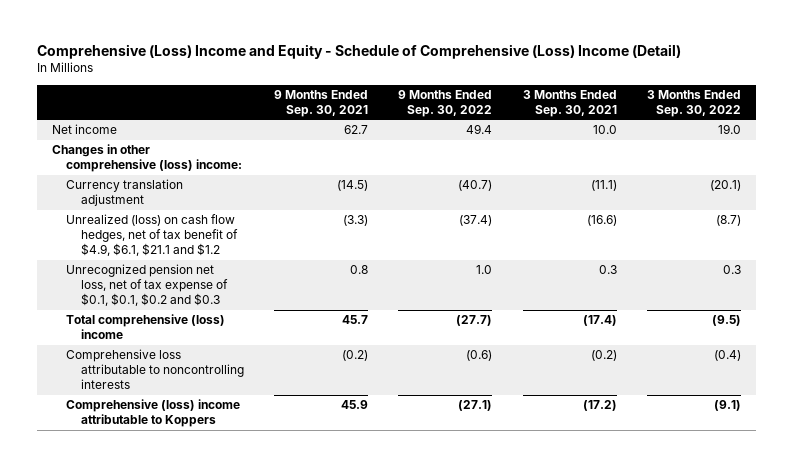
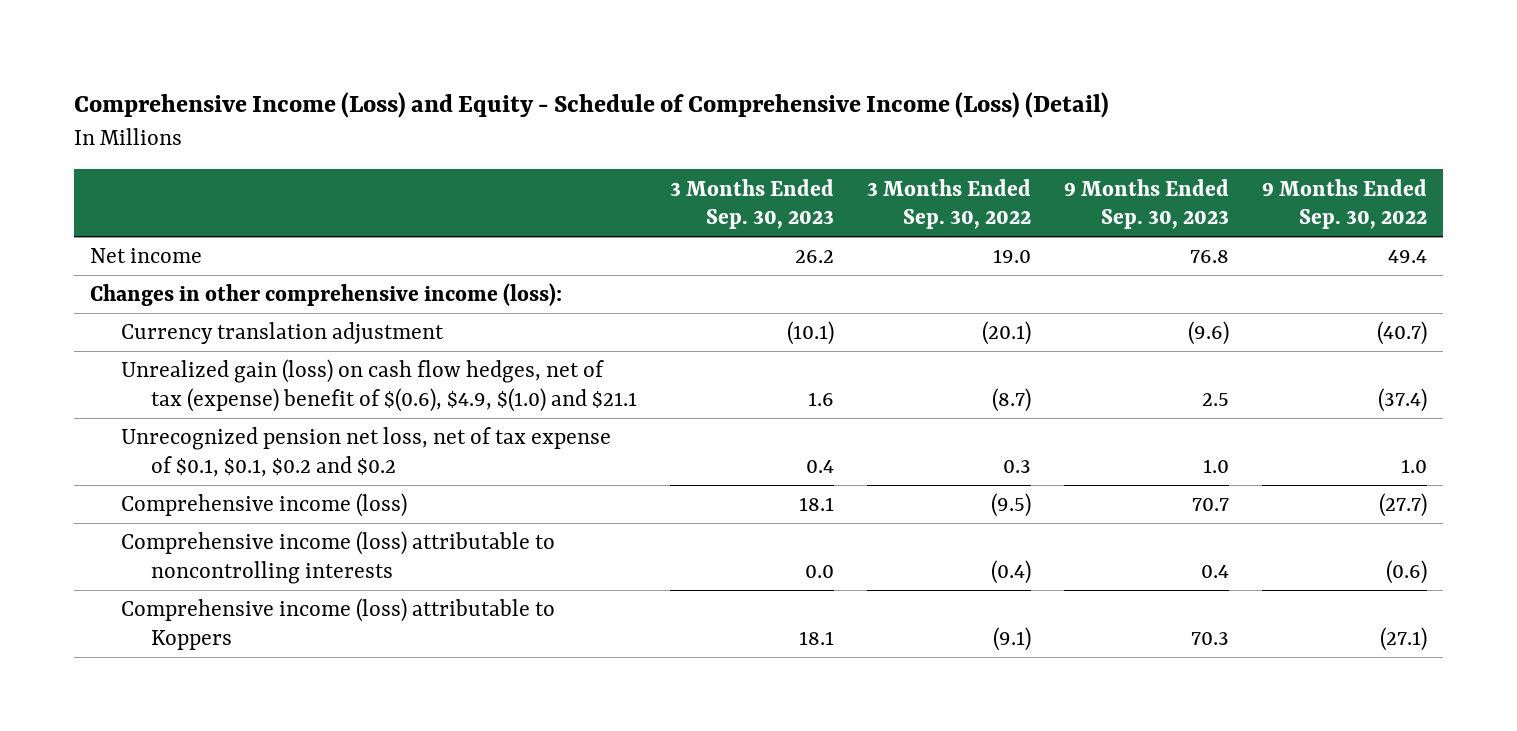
- Comprehensive (Loss) Income and Equity - Schedule of Comprehensive (Loss) Income (Detail)
+ Comprehensive Income (Loss) and Equity - Schedule of Comprehensive Income (Loss) (Detail)
- | 9 Months Ended Sep. 30, 2021 | 9 Months Ended Sep. 30, 2022 | 3 Months Ended Sep. 30, 2021 | 3 Months Ended Sep. 30, 2022
+ | 3 Months Ended Sep. 30, 2023 | 3 Months Ended Sep. 30, 2022 | 9 Months Ended Sep. 30, 2023 | 9 Months Ended Sep. 30, 2022
- Changes in other comprehensive (loss) income:
+ Changes in other comprehensive income (loss):
- Unrealized (loss) on cash flow hedges, net of tax benefit of $4.9, $6.1, $21.1 and $1.2 | (3.3) | (37.4) | (16.6) | (8.7)
- Unrecognized pension net loss, net of tax expense of $0.1, $0.1, $0.2 and $0.3 | 0.8 | 1.0 | 0.3 | 0.3
- Total comprehensive (loss) income | 45.7 | (27.7) | (17.4) | (9.5)
- Comprehensive loss attributable to noncontrolling interests | (0.2) | (0.6) | (0.2) | (0.4)
- Comprehensive (loss) income attributable to Koppers | 45.9 | (27.1) | (17.2) | (9.1)
+ Unrealized gain (loss) on cash flow hedges, net of tax (expense) benefit of $(0.6), $4.9, $(1.0) and $21.1 | 1.6 | (8.7) | 2.5 | (37.4)
+ Unrecognized pension net loss, net of tax expense of $0.1, $0.1, $0.2 and $0.2 | 0.4 | 0.3 | 1.0 | 1.0
+ Comprehensive income (loss) | 18.1 | (9.5) | 70.7 | (27.7)
+ Comprehensive income (loss) attributable to noncontrolling interests | 0.0 | (0.4) | 0.4 | (0.6)
+ Comprehensive income (loss) attributable to Koppers | 18.1 | (9.1) | 70.3 | (27.1)

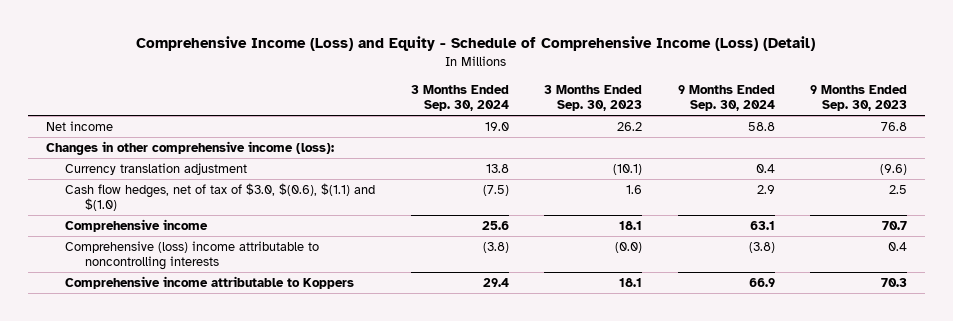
- | 3 Months Ended Sep. 30, 2023 | 3 Months Ended Sep. 30, 2022 | 9 Months Ended Sep. 30, 2023 | 9 Months Ended Sep. 30, 2022
+ | 3 Months Ended Sep. 30, 2024 | 3 Months Ended Sep. 30, 2023 | 9 Months Ended Sep. 30, 2024 | 9 Months Ended Sep. 30, 2023
- Unrealized gain (loss) on cash flow hedges, net of tax (expense) benefit of $(0.6), $4.9, $(1.0) and $21.1 | 1.6 | (8.7) | 2.5 | (37.4)
- Unrecognized pension net loss, net of tax expense of $0.1, $0.1, $0.2 and $0.2 | 0.4 | 0.3 | 1.0 | 1.0
- Comprehensive income (loss) | 18.1 | (9.5) | 70.7 | (27.7)
- Comprehensive income (loss) attributable to noncontrolling interests | 0.0 | (0.4) | 0.4 | (0.6)
- Comprehensive income (loss) attributable to Koppers | 18.1 | (9.1) | 70.3 | (27.1)
+ Cash flow hedges, net of tax of $3.0, $(0.6), $(1.1) and $(1.0) | (7.5) | 1.6 | 2.9 | 2.5
+ Comprehensive income | 25.6 | 18.1 | 63.1 | 70.7
+ Comprehensive (loss) income attributable to noncontrolling interests | (3.8) | (0.0) | (3.8) | 0.4
+ Comprehensive income attributable to Koppers | 29.4 | 18.1 | 66.9 | 70.3

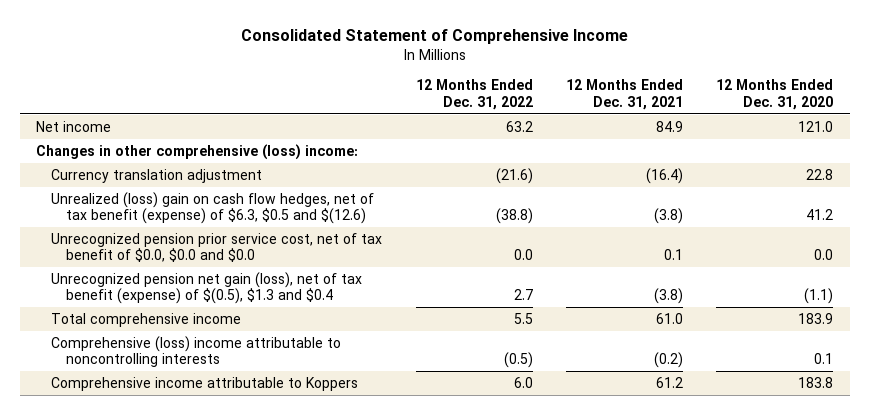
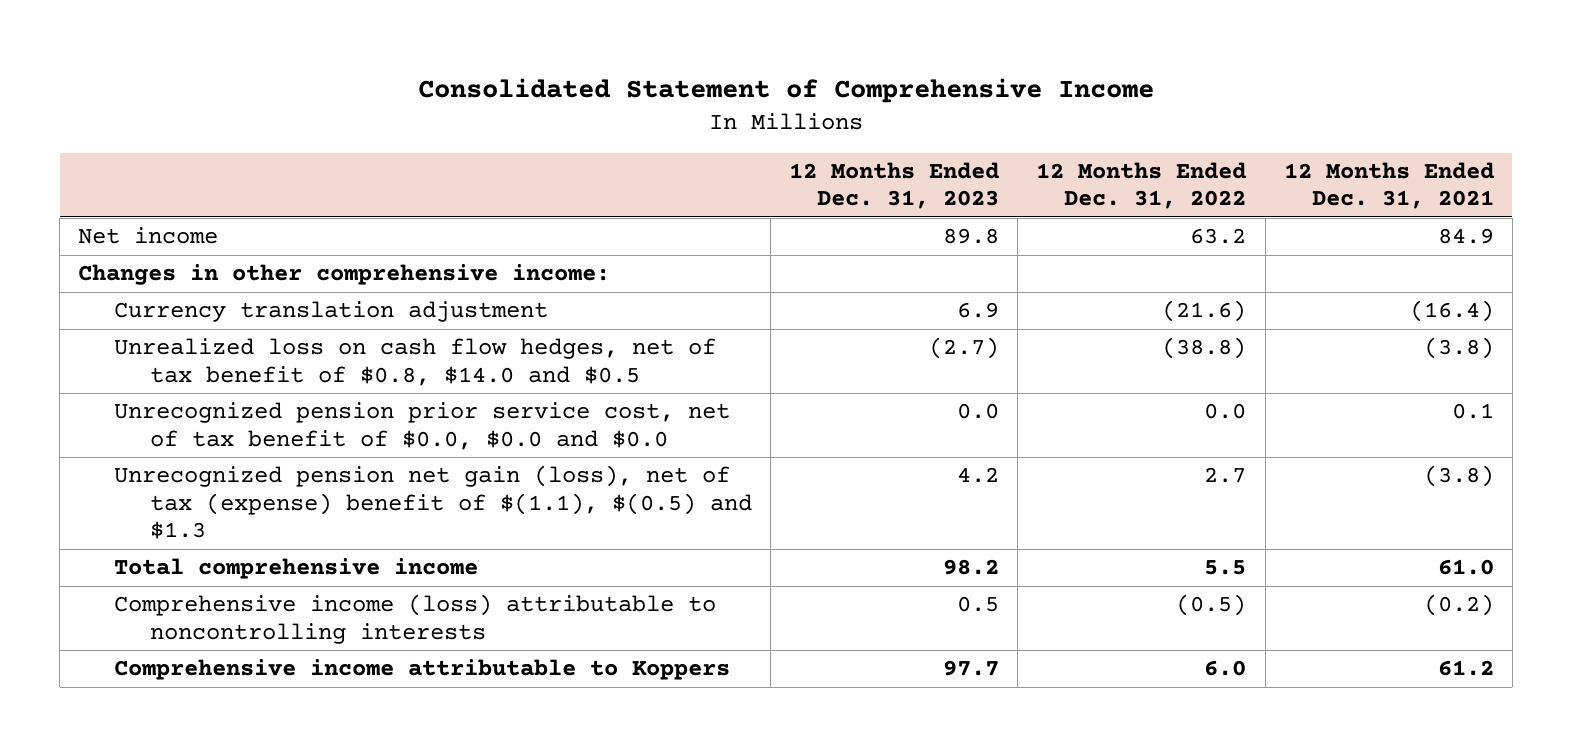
- | 12 Months Ended Dec. 31, 2022 | 12 Months Ended Dec. 31, 2021 | 12 Months Ended Dec. 31, 2020
+ | 12 Months Ended Dec. 31, 2023 | 12 Months Ended Dec. 31, 2022 | 12 Months Ended Dec. 31, 2021
- Changes in other comprehensive (loss) income:
+ Changes in other comprehensive income:
- Unrealized (loss) gain on cash flow hedges, net of tax benefit (expense) of $6.3, $0.5 and $(12.6) | (38.8) | (3.8) | 41.2
+ Unrealized loss on cash flow hedges, net of tax benefit of $0.8, $14.0 and $0.5 | (2.7) | (38.8) | (3.8)
- Unrecognized pension net gain (loss), net of tax benefit (expense) of $(0.5), $1.3 and $0.4 | 2.7 | (3.8) | (1.1)
+ Unrecognized pension net gain (loss), net of tax (expense) benefit of $(1.1), $(0.5) and $1.3 | 4.2 | 2.7 | (3.8)
- Comprehensive (loss) income attributable to noncontrolling interests | (0.5) | (0.2) | 0.1
+ Comprehensive income (loss) attributable to noncontrolling interests | 0.5 | (0.5) | (0.2)

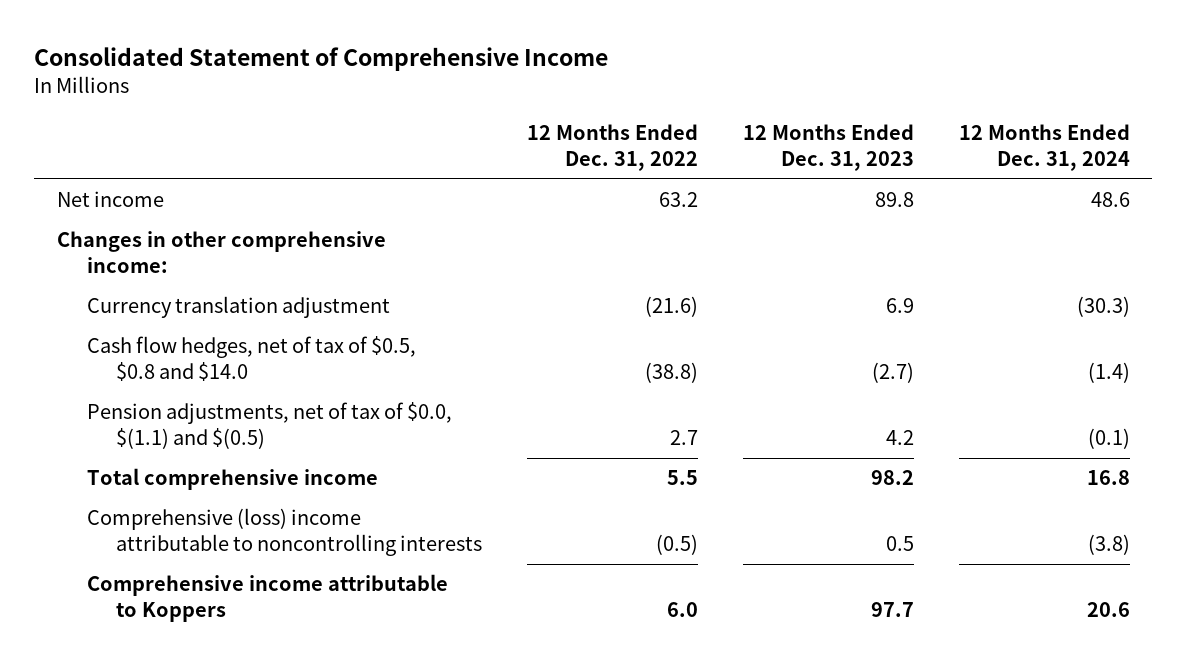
- | 12 Months Ended Dec. 31, 2023 | 12 Months Ended Dec. 31, 2022 | 12 Months Ended Dec. 31, 2021
+ | 12 Months Ended Dec. 31, 2022 | 12 Months Ended Dec. 31, 2023 | 12 Months Ended Dec. 31, 2024
- Unrealized loss on cash flow hedges, net of tax benefit of $0.8, $14.0 and $0.5 | (2.7) | (38.8) | (3.8)
- Unrecognized pension prior service cost, net of tax benefit of $0.0, $0.0 and $0.0 | 0.0 | 0.0 | 0.1
- Unrecognized pension net gain (loss), net of tax (expense) benefit of $(1.1), $(0.5) and $1.3 | 4.2 | 2.7 | (3.8)
+ Cash flow hedges, net of tax of $0.5, $0.8 and $14.0 | (38.8) | (2.7) | (1.4)
+ Pension adjustments, net of tax of $0.0, $(1.1) and $(0.5) | 2.7 | 4.2 | (0.1)
- Comprehensive income (loss) attributable to noncontrolling interests | 0.5 | (0.5) | (0.2)
+ Comprehensive (loss) income attributable to noncontrolling interests | (0.5) | 0.5 | (3.8)

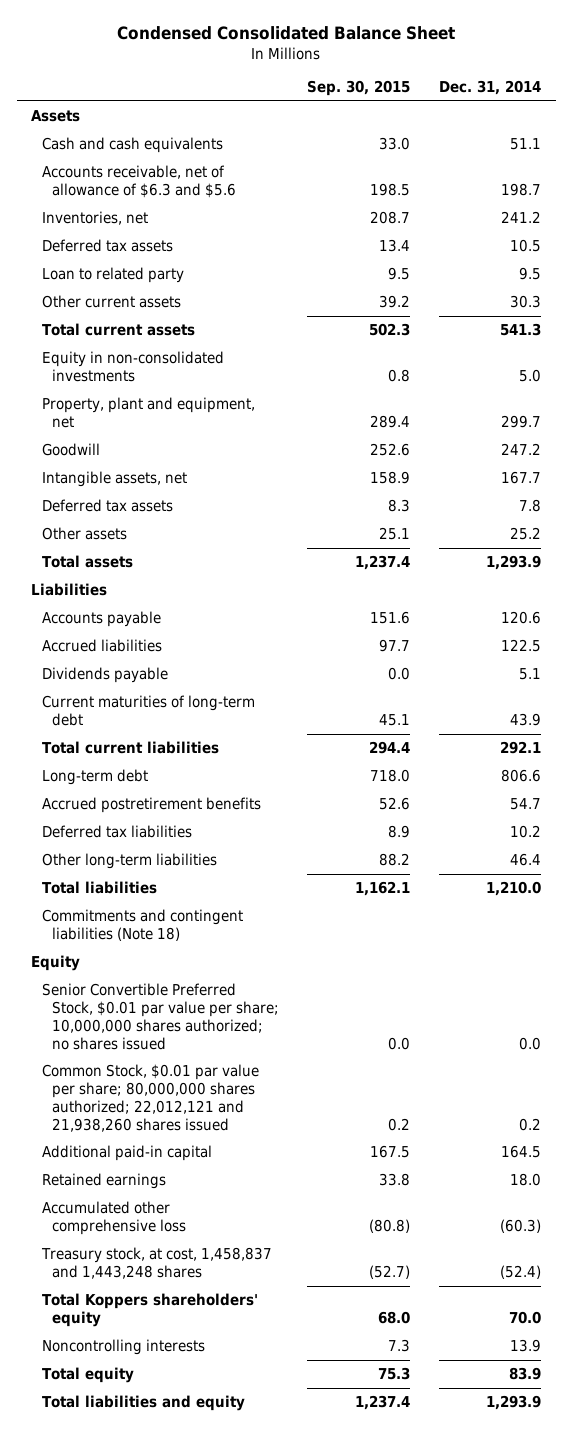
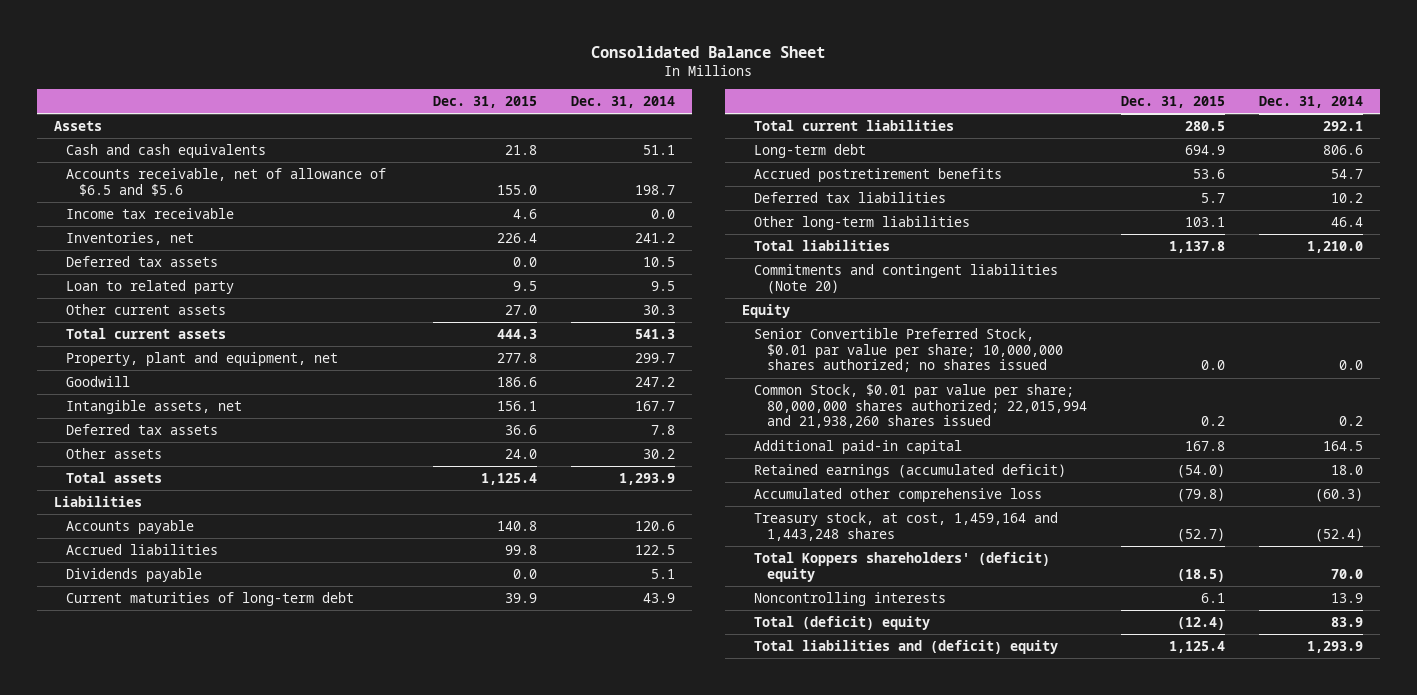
- Condensed Consolidated Balance Sheet
+ Consolidated Balance Sheet
- | Sep. 30, 2015 | Dec. 31, 2014
+ | Dec. 31, 2015 | Dec. 31, 2014
- Accounts receivable, net of allowance of $6.3 and $5.6 | 198.5 | 198.7
+ Accounts receivable, net of allowance of $6.5 and $5.6 | 155.0 | 198.7
+ Income tax receivable | 4.6 | 0.0
- Equity in non-consolidated investments | 0.8 | 5.0
- Other assets | 25.1 | 25.2
+ Other assets | 24.0 | 30.2
- Commitments and contingent liabilities (Note 18)
+ Commitments and contingent liabilities (Note 20)
- Common Stock, $0.01 par value per share; 80,000,000 shares authorized; 22,012,121 and 21,938,260 shares issued | 0.2 | 0.2
+ Common Stock, $0.01 par value per share; 80,000,000 shares authorized; 22,015,994 and 21,938,260 shares issued | 0.2 | 0.2
- Retained earnings | 33.8 | 18.0
+ Retained earnings (accumulated deficit) | (54.0) | 18.0
- Treasury stock, at cost, 1,458,837 and 1,443,248 shares | (52.7) | (52.4)
- Total Koppers shareholders' equity | 68.0 | 70.0
+ Treasury stock, at cost, 1,459,164 and 1,443,248 shares | (52.7) | (52.4)
+ Total Koppers shareholders' (deficit) equity | (18.5) | 70.0
- Total equity | 75.3 | 83.9
- Total liabilities and equity | 1,237.4 | 1,293.9
+ Total (deficit) equity | (12.4) | 83.9
+ Total liabilities and (deficit) equity | 1,125.4 | 1,293.9

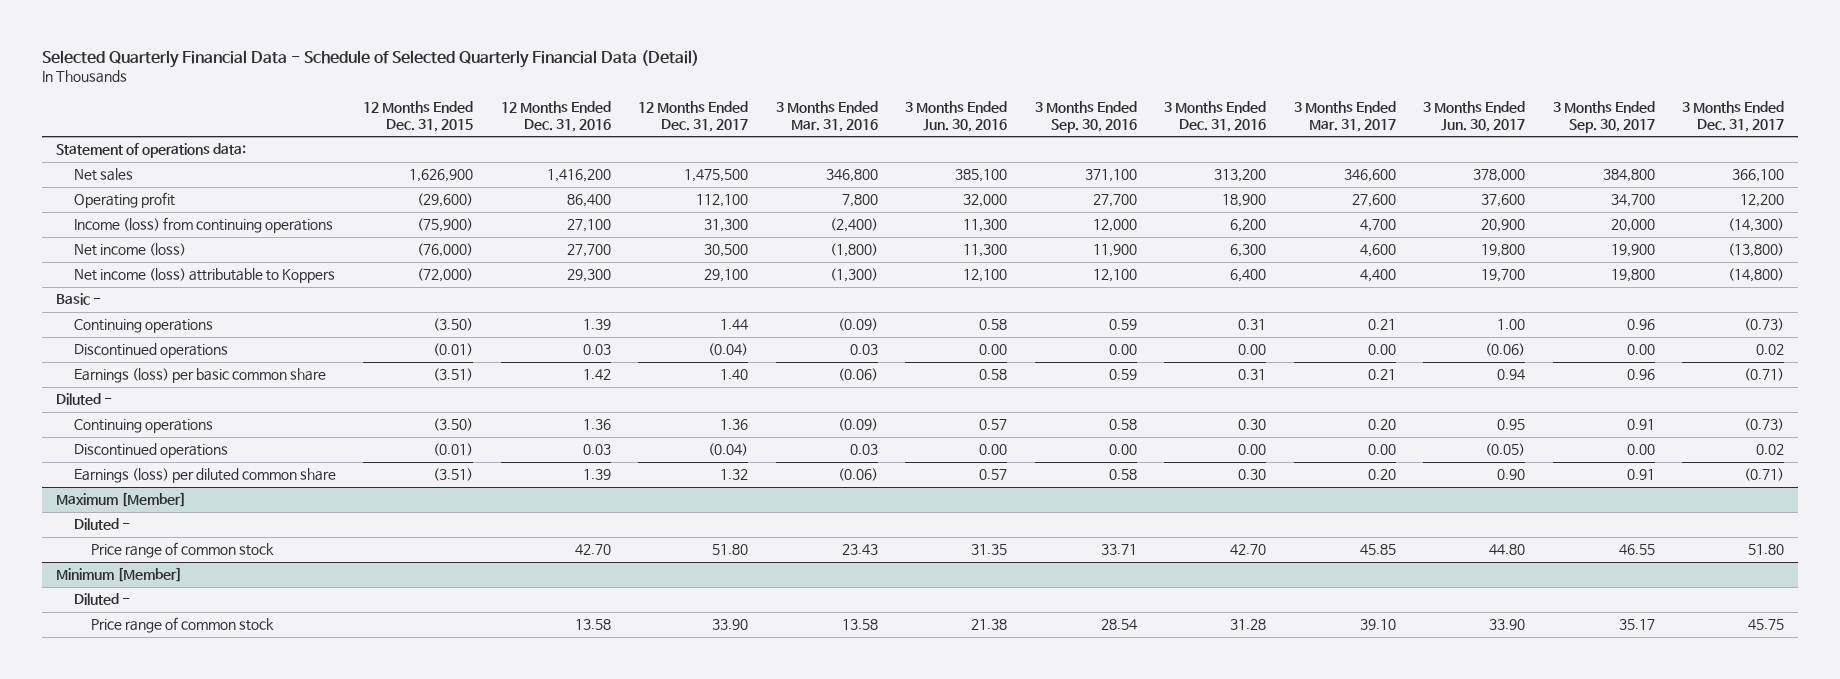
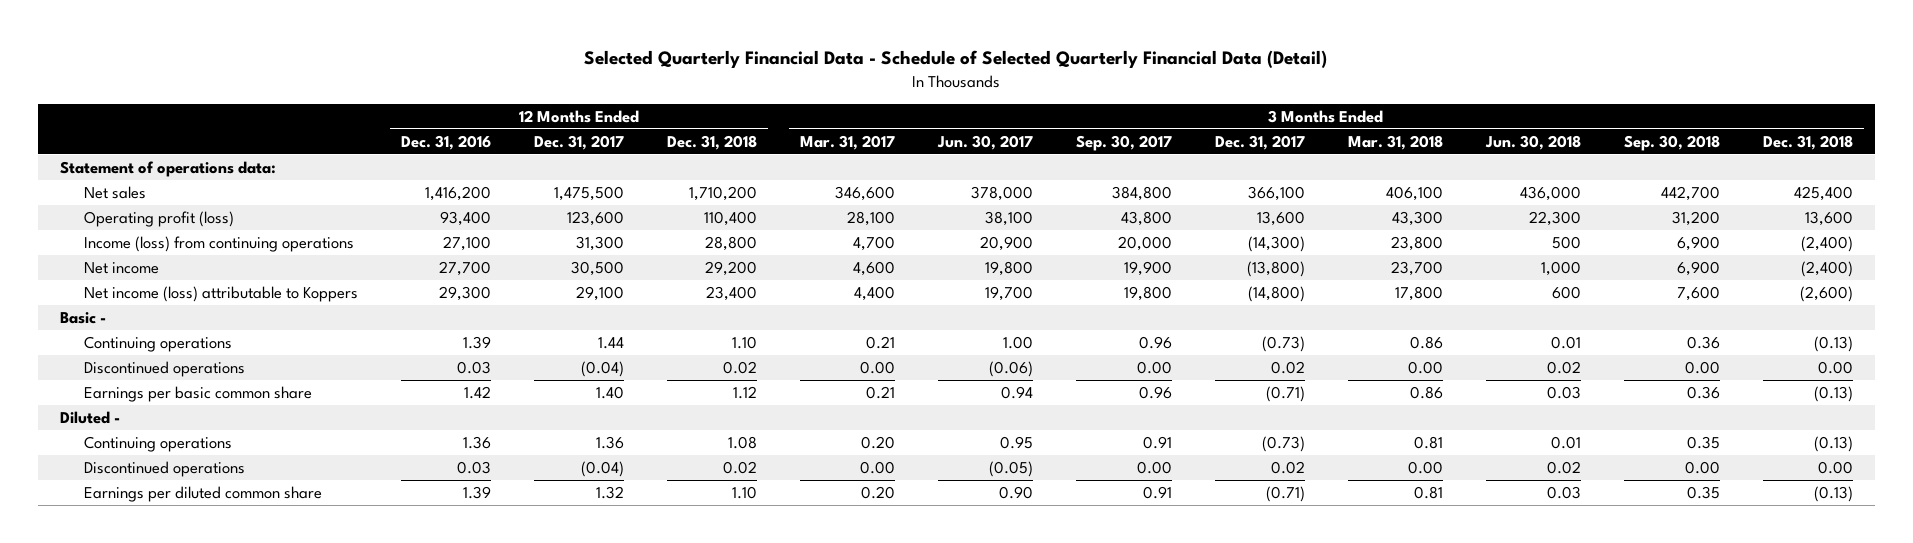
- | 12 Months Ended Dec. 31, 2015 | 12 Months Ended Dec. 31, 2016 | 12 Months Ended Dec. 31, 2017 | 3 Months Ended Mar. 31, 2016 | 3 Months Ended Jun. 30, 2016 | 3 Months Ended Sep. 30, 2016 | 3 Months Ended Dec. 31, 2016 | 3 Months Ended Mar. 31, 2017 | 3 Months Ended Jun. 30, 2017 | 3 Months Ended Sep. 30, 2017 | 3 Months Ended Dec. 31, 2017
+ | 12 Months Ended Dec. 31, 2016 | 12 Months Ended Dec. 31, 2017 | 12 Months Ended Dec. 31, 2018 | 3 Months Ended Mar. 31, 2017 | 3 Months Ended Jun. 30, 2017 | 3 Months Ended Sep. 30, 2017 | 3 Months Ended Dec. 31, 2017 | 3 Months Ended Mar. 31, 2018 | 3 Months Ended Jun. 30, 2018 | 3 Months Ended Sep. 30, 2018 | 3 Months Ended Dec. 31, 2018
- Operating profit | (29,600) | 86,400 | 112,100 | 7,800 | 32,000 | 27,700 | 18,900 | 27,600 | 37,600 | 34,700 | 12,200
+ Operating profit (loss) | 93,400 | 123,600 | 110,400 | 28,100 | 38,100 | 43,800 | 13,600 | 43,300 | 22,300 | 31,200 | 13,600
- Net income (loss) | (76,000) | 27,700 | 30,500 | (1,800) | 11,300 | 11,900 | 6,300 | 4,600 | 19,800 | 19,900 | (13,800)
+ Net income | 27,700 | 30,500 | 29,200 | 4,600 | 19,800 | 19,900 | (13,800) | 23,700 | 1,000 | 6,900 | (2,400)
- Earnings (loss) per basic common share | (3.51) | 1.42 | 1.40 | (0.06) | 0.58 | 0.59 | 0.31 | 0.21 | 0.94 | 0.96 | (0.71)
+ Earnings per basic common share | 1.42 | 1.40 | 1.12 | 0.21 | 0.94 | 0.96 | (0.71) | 0.86 | 0.03 | 0.36 | (0.13)
- Earnings (loss) per diluted common share | (3.51) | 1.39 | 1.32 | (0.06) | 0.57 | 0.58 | 0.30 | 0.20 | 0.90 | 0.91 | (0.71)
- Maximum [Member]
- Diluted -
- Price range of common stock | | 42.70 | 51.80 | 23.43 | 31.35 | 33.71 | 42.70 | 45.85 | 44.80 | 46.55 | 51.80
- Minimum [Member]
- Diluted -
- Price range of common stock | | 13.58 | 33.90 | 13.58 | 21.38 | 28.54 | 31.28 | 39.10 | 33.90 | 35.17 | 45.75
+ Earnings per diluted common share | 1.39 | 1.32 | 1.10 | 0.20 | 0.90 | 0.91 | (0.71) | 0.81 | 0.03 | 0.35 | (0.13)

